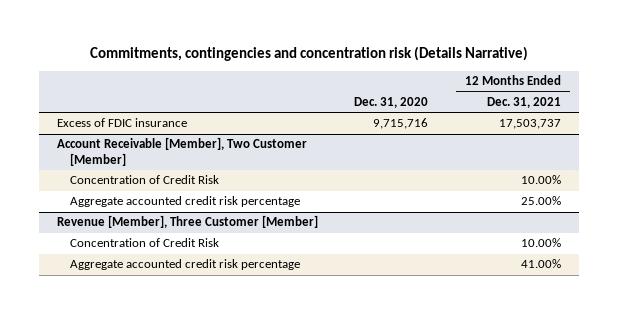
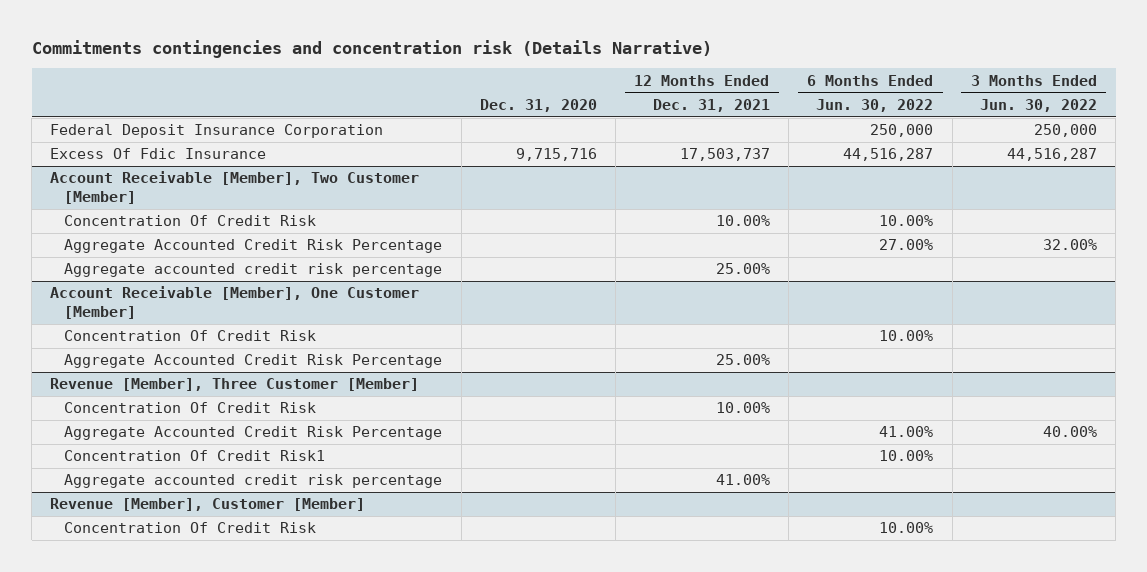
- Commitments, contingencies and concentration risk (Details Narrative)
+ Commitments contingencies and concentration risk (Details Narrative)
- | Dec. 31, 2020 | 12 Months Ended Dec. 31, 2021
+ | Dec. 31, 2020 | 12 Months Ended Dec. 31, 2021 | 6 Months Ended Jun. 30, 2022 | 3 Months Ended Jun. 30, 2022
- Excess of FDIC insurance | 9,715,716 | 17,503,737
+ Federal Deposit Insurance Corporation | | | 250,000 | 250,000
+ Excess Of Fdic Insurance | 9,715,716 | 17,503,737 | 44,516,287 | 44,516,287
@ Account Receivable [Member], Two Customer [Member]
- Concentration of Credit Risk | | 10.00%
+ Concentration Of Credit Risk | | 10.00% | 10.00% |
+ Aggregate Accounted Credit Risk Percentage | | | 27.00% | 32.00%
+ Account Receivable [Member], One Customer [Member]
+ Concentration Of Credit Risk | | | 10.00% |
+ Aggregate Accounted Credit Risk Percentage | | 25.00% | |
@ Revenue [Member], Three Customer [Member]
- Concentration of Credit Risk | | 10.00%
+ Concentration Of Credit Risk | | 10.00% | |
+ Aggregate Accounted Credit Risk Percentage | | | 41.00% | 40.00%
+ Concentration Of Credit Risk1 | | | 10.00% |
+ Revenue [Member], Customer [Member]
+ Concentration Of Credit Risk | | | 10.00% |

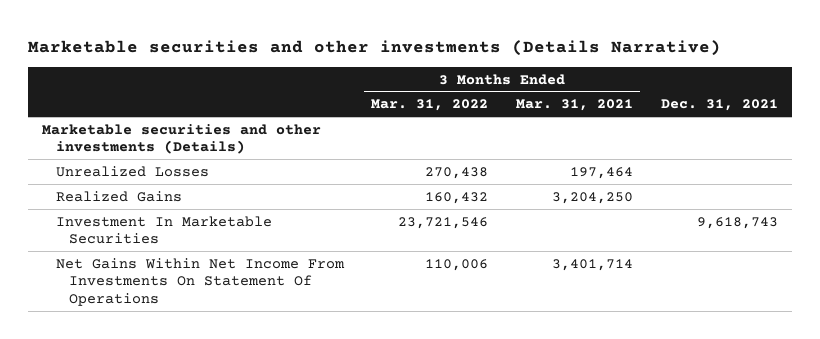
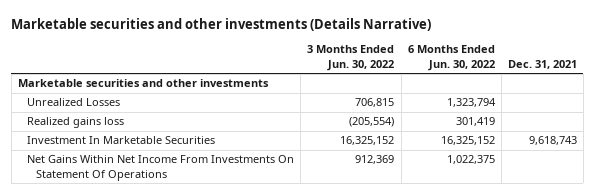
- | 3 Months Ended Mar. 31, 2022 | 3 Months Ended Mar. 31, 2021 | Dec. 31, 2021
+ | 3 Months Ended Jun. 30, 2022 | 6 Months Ended Jun. 30, 2022 | Dec. 31, 2021
- Marketable securities and other investments (Details)
+ Marketable securities and other investments
- Realized Gains | 160,432 | 3,204,250 |
+ Realized gains loss | (205,554) | 301,419 |

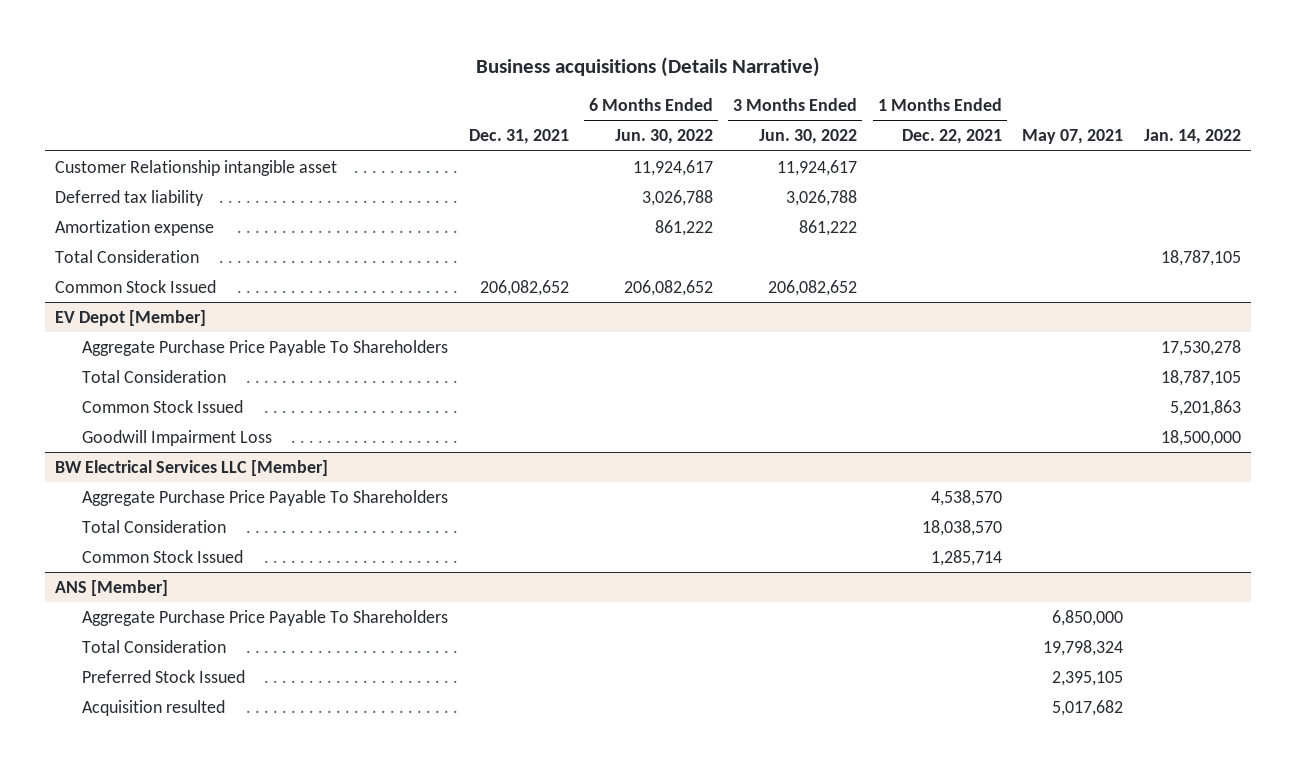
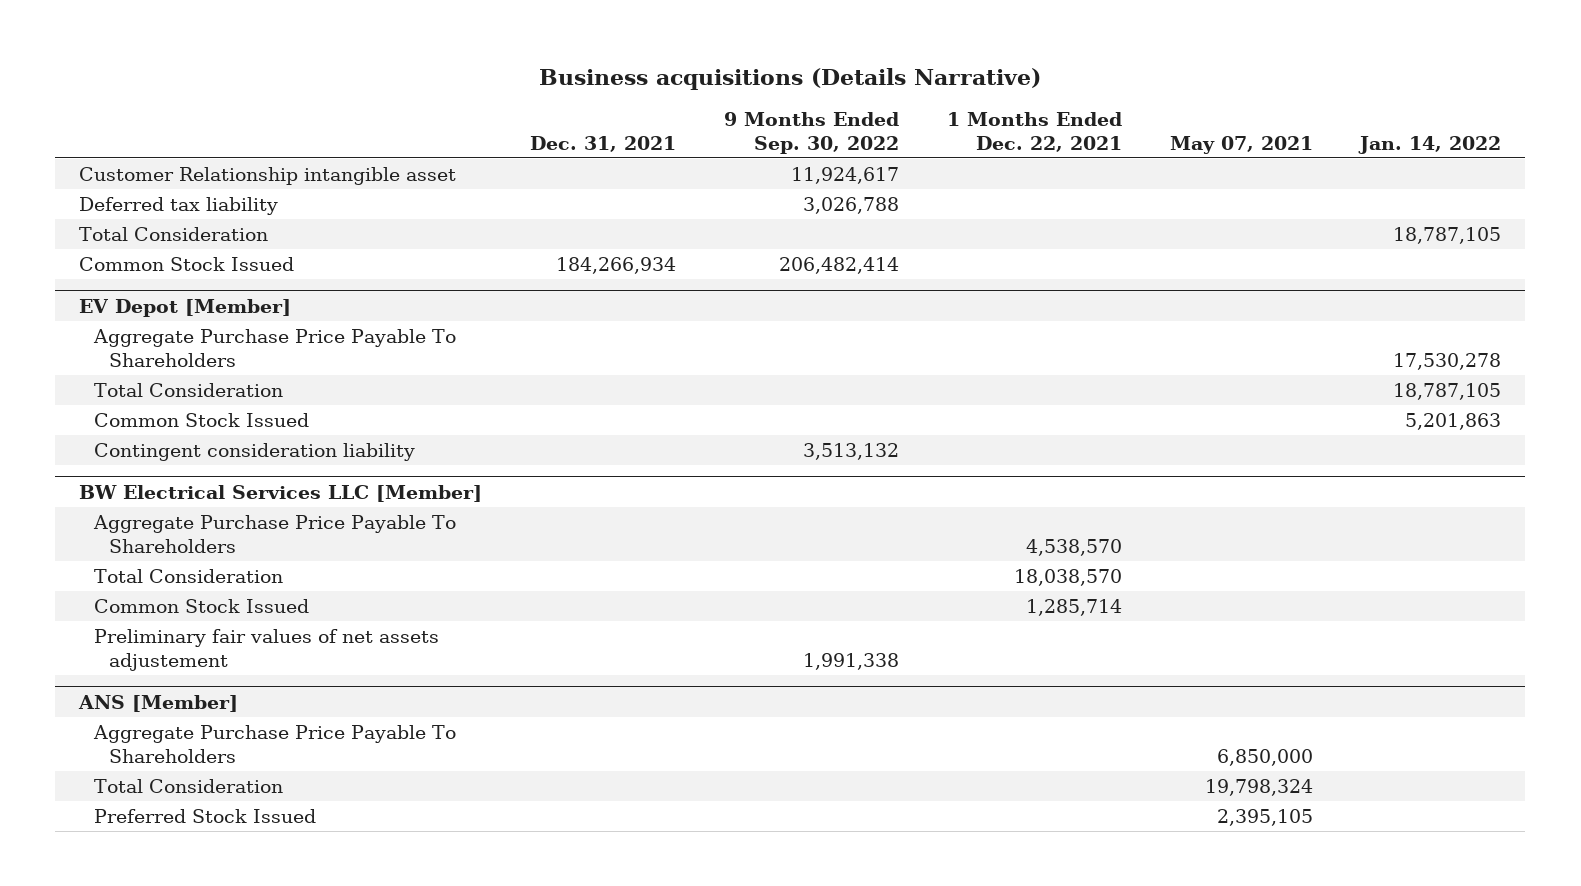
- | Dec. 31, 2021 | 6 Months Ended Jun. 30, 2022 | 3 Months Ended Jun. 30, 2022 | 1 Months Ended Dec. 22, 2021 | May 07, 2021 | Jan. 14, 2022
+ | Dec. 31, 2021 | 9 Months Ended Sep. 30, 2022 | 1 Months Ended Dec. 22, 2021 | May 07, 2021 | Jan. 14, 2022
- Amortization expense | | 861,222 | 861,222 | | |
- Common Stock Issued | 206,082,652 | 206,082,652 | 206,082,652 | | |
+ Common Stock Issued | 184,266,934 | 206,482,414 | | |
@ EV Depot [Member]
- Goodwill Impairment Loss | | | | | | 18,500,000
+ Contingent consideration liability | | 3,513,132 | | |
@ BW Electrical Services LLC [Member]
+ Preliminary fair values of net assets adjustement | | 1,991,338 | | |
@ ANS [Member]
- Acquisition resulted | | | | | 5,017,682 |

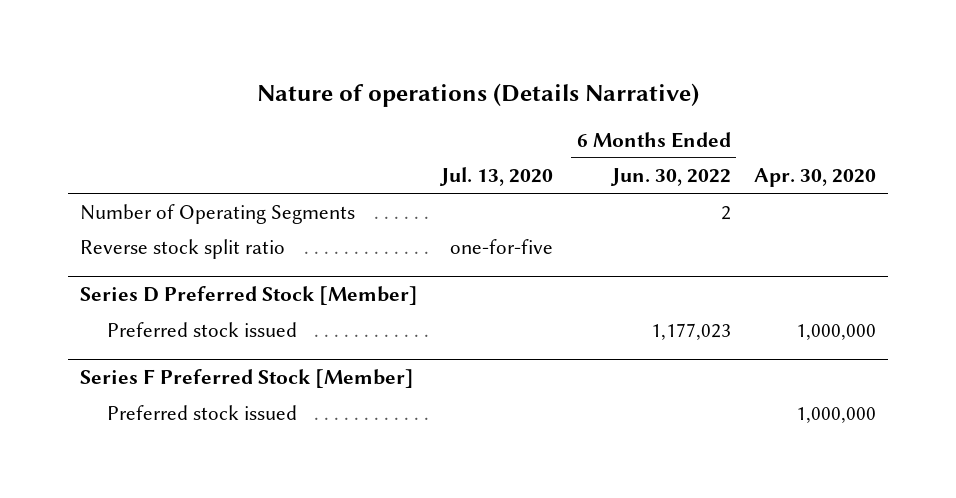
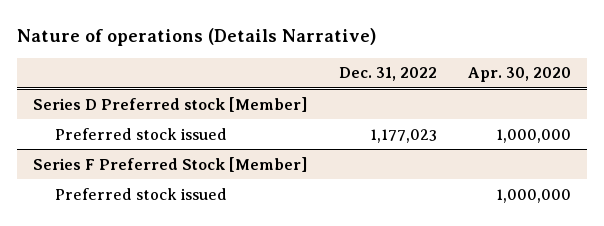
- | Jul. 13, 2020 | 6 Months Ended Jun. 30, 2022 | Apr. 30, 2020
+ | Dec. 31, 2022 | Apr. 30, 2020
- Number of Operating Segments | | 2 |
- Reverse stock split ratio | one-for-five | |
- Series D Preferred Stock [Member]
+ Series D Preferred stock [Member]

